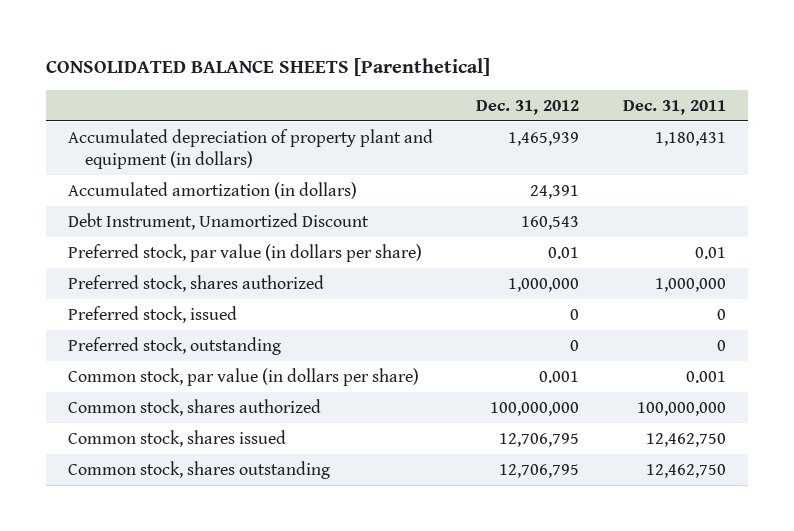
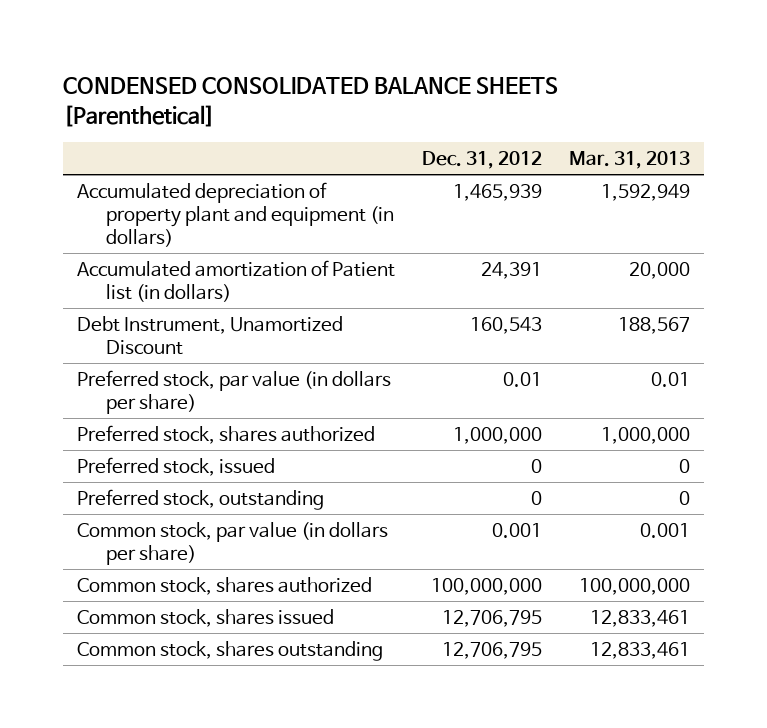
- CONSOLIDATED BALANCE SHEETS [Parenthetical]
+ CONDENSED CONSOLIDATED BALANCE SHEETS [Parenthetical]
- | Dec. 31, 2012 | Dec. 31, 2011
+ | Dec. 31, 2012 | Mar. 31, 2013
- Accumulated amortization (in dollars) | 24,391 |
+ Accumulated amortization of Patient list (in dollars) | 24,391 | 20,000

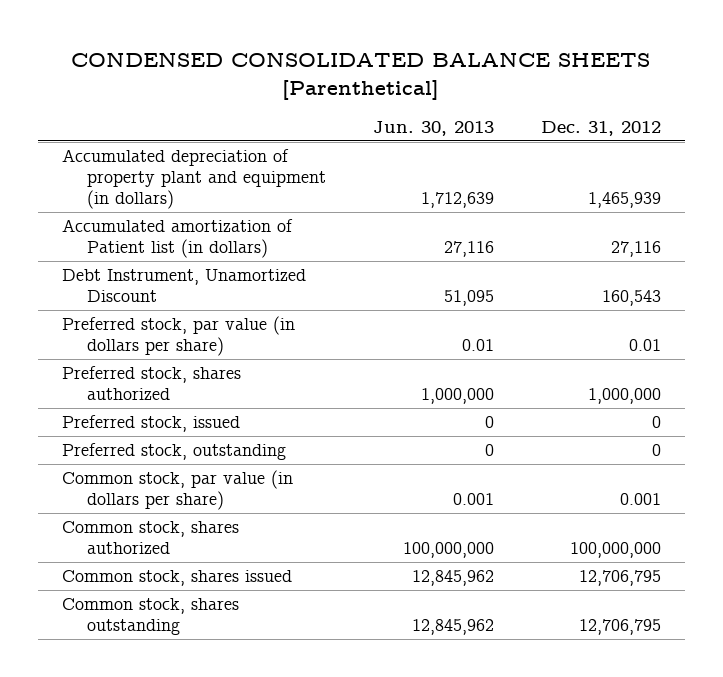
- | Dec. 31, 2012 | Mar. 31, 2013
+ | Jun. 30, 2013 | Dec. 31, 2012
- Accumulated amortization of Patient list (in dollars) | 24,391 | 20,000
+ Accumulated amortization of Patient list (in dollars) | 27,116 | 27,116

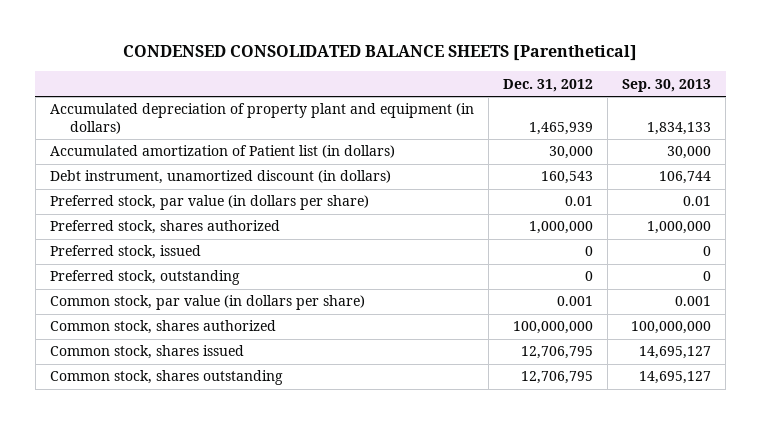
- | Jun. 30, 2013 | Dec. 31, 2012
+ | Dec. 31, 2012 | Sep. 30, 2013
- Accumulated amortization of Patient list (in dollars) | 27,116 | 27,116
- Debt Instrument, Unamortized Discount | 51,095 | 160,543
+ Accumulated amortization of Patient list (in dollars) | 30,000 | 30,000
+ Debt instrument, unamortized discount (in dollars) | 160,543 | 106,744

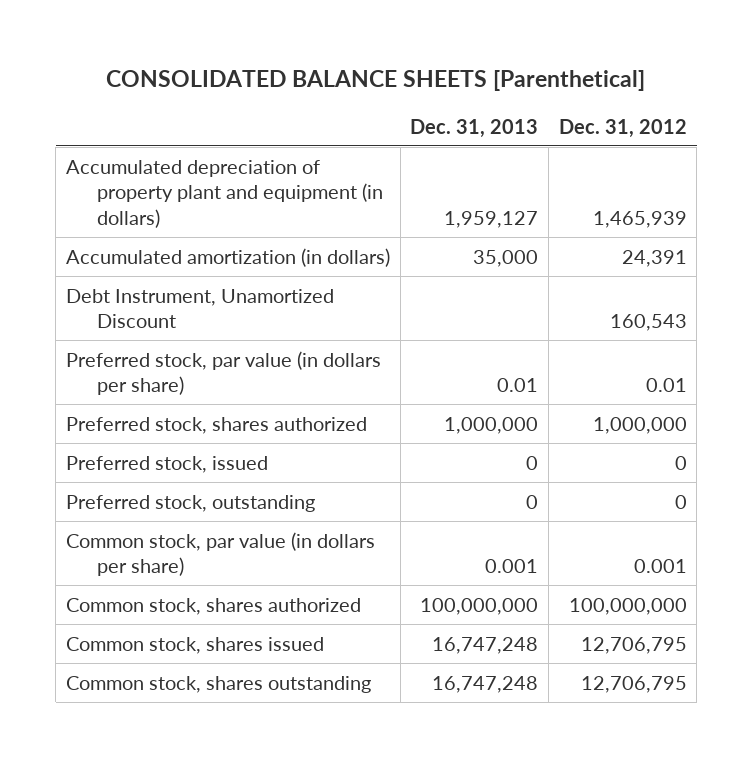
- CONDENSED CONSOLIDATED BALANCE SHEETS [Parenthetical]
+ CONSOLIDATED BALANCE SHEETS [Parenthetical]
- | Dec. 31, 2012 | Sep. 30, 2013
+ | Dec. 31, 2013 | Dec. 31, 2012
- Accumulated amortization of Patient list (in dollars) | 30,000 | 30,000
- Debt instrument, unamortized discount (in dollars) | 160,543 | 106,744
+ Accumulated amortization (in dollars) | 35,000 | 24,391
+ Debt Instrument, Unamortized Discount | | 160,543

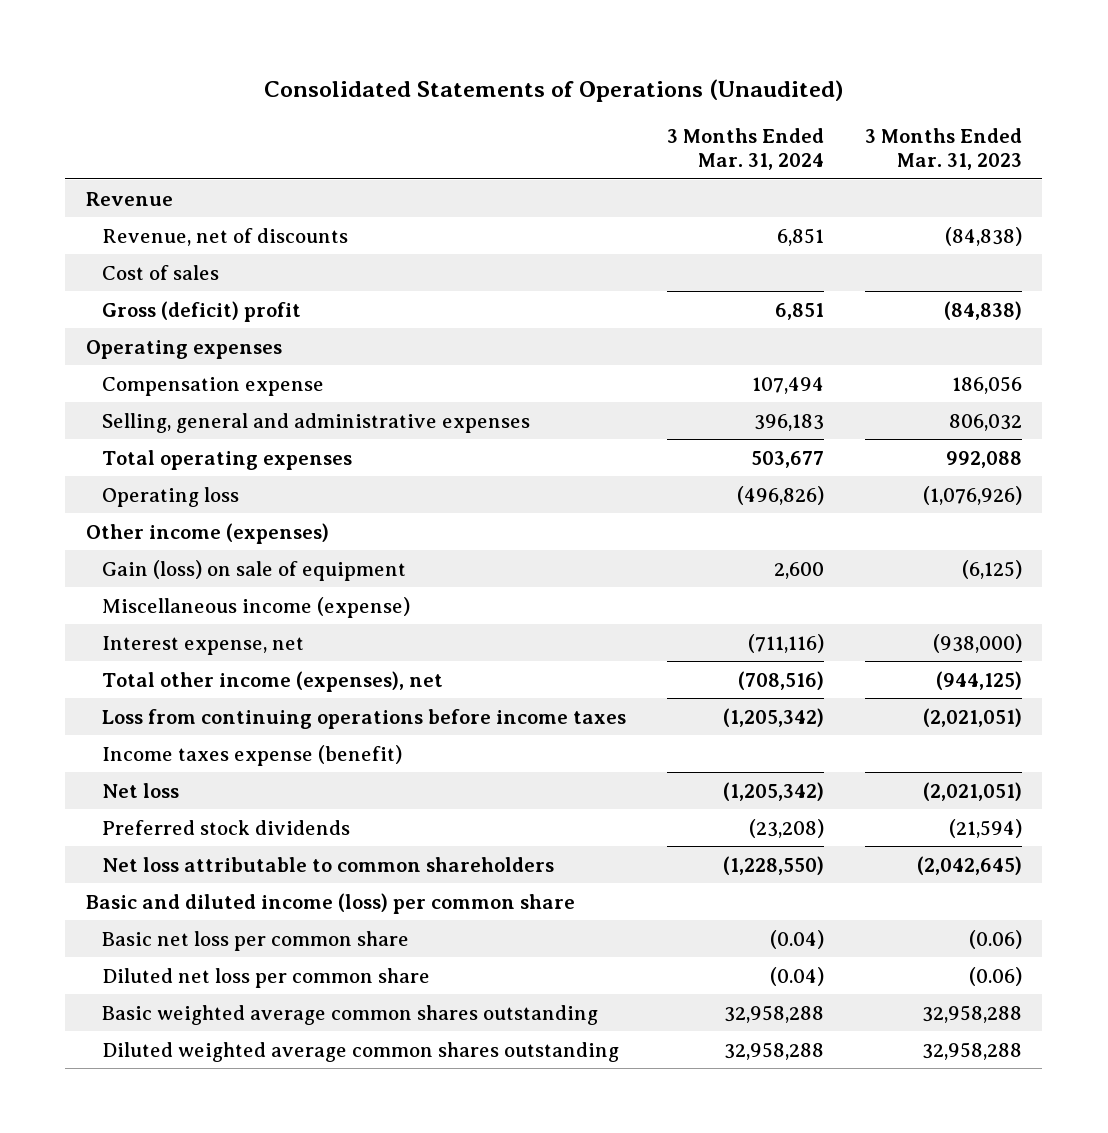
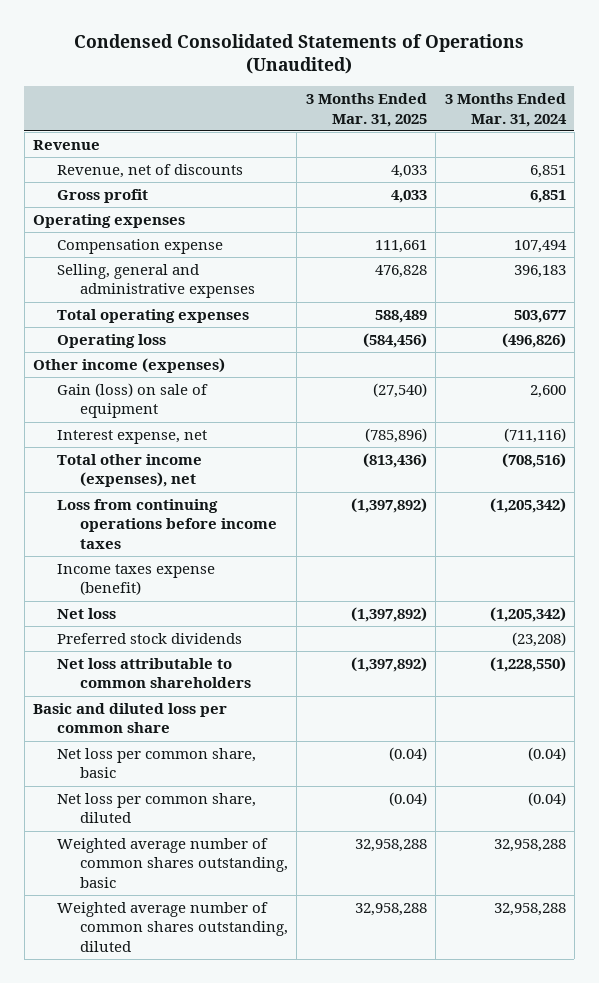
- Consolidated Statements of Operations (Unaudited)
+ Condensed Consolidated Statements of Operations (Unaudited)
- | 3 Months Ended Mar. 31, 2024 | 3 Months Ended Mar. 31, 2023
+ | 3 Months Ended Mar. 31, 2025 | 3 Months Ended Mar. 31, 2024
- Cost of sales
- Gross (deficit) profit | 6,851 | (84,838)
+ Gross profit | 4,033 | 6,851
- Miscellaneous income (expense)
- Basic and diluted income (loss) per common share
- Basic net loss per common share | (0.04) | (0.06)
- Diluted net loss per common share | (0.04) | (0.06)
- Basic weighted average common shares outstanding | 32,958,288 | 32,958,288
- Diluted weighted average common shares outstanding | 32,958,288 | 32,958,288
+ Basic and diluted loss per common share
+ Net loss per common share, basic | (0.04) | (0.04)
+ Net loss per common share, diluted | (0.04) | (0.04)
+ Weighted average number of common shares outstanding, basic | 32,958,288 | 32,958,288
+ Weighted average number of common shares outstanding, diluted | 32,958,288 | 32,958,288

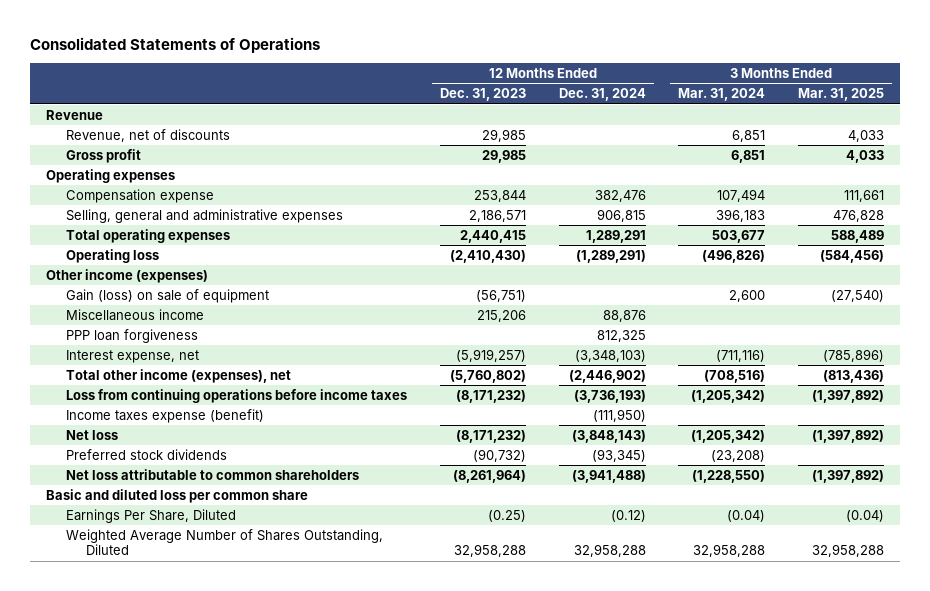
- Condensed Consolidated Statements of Operations (Unaudited)
+ Consolidated Statements of Operations
- | 3 Months Ended Mar. 31, 2025 | 3 Months Ended Mar. 31, 2024
+ | 12 Months Ended Dec. 31, 2023 | 12 Months Ended Dec. 31, 2024 | 3 Months Ended Mar. 31, 2024 | 3 Months Ended Mar. 31, 2025
+ Miscellaneous income | 215,206 | 88,876 | |
+ PPP loan forgiveness | | 812,325 | |
- Net loss per common share, basic | (0.04) | (0.04)
- Net loss per common share, diluted | (0.04) | (0.04)
- Weighted average number of common shares outstanding, basic | 32,958,288 | 32,958,288
- Weighted average number of common shares outstanding, diluted | 32,958,288 | 32,958,288
+ Earnings Per Share, Diluted | (0.25) | (0.12) | (0.04) | (0.04)
+ Weighted Average Number of Shares Outstanding, Diluted | 32,958,288 | 32,958,288 | 32,958,288 | 32,958,288

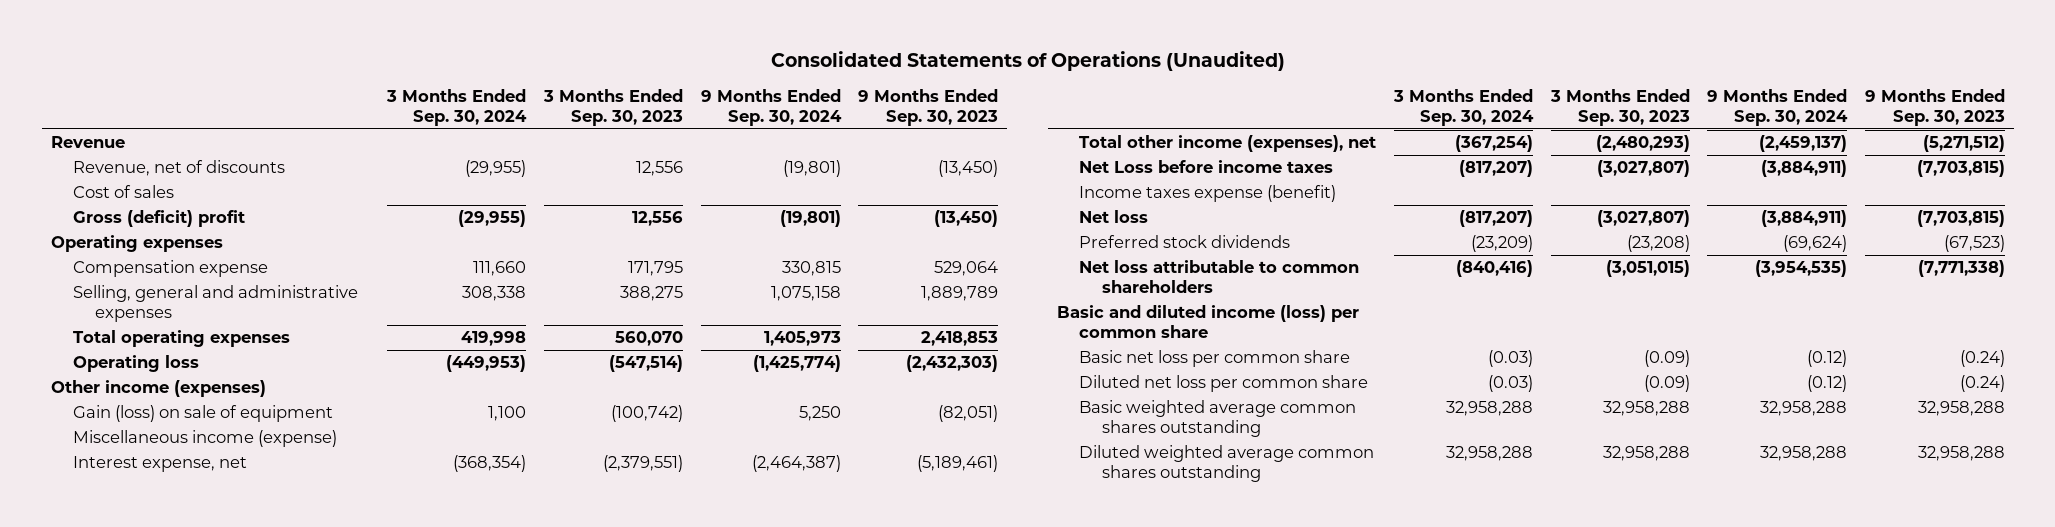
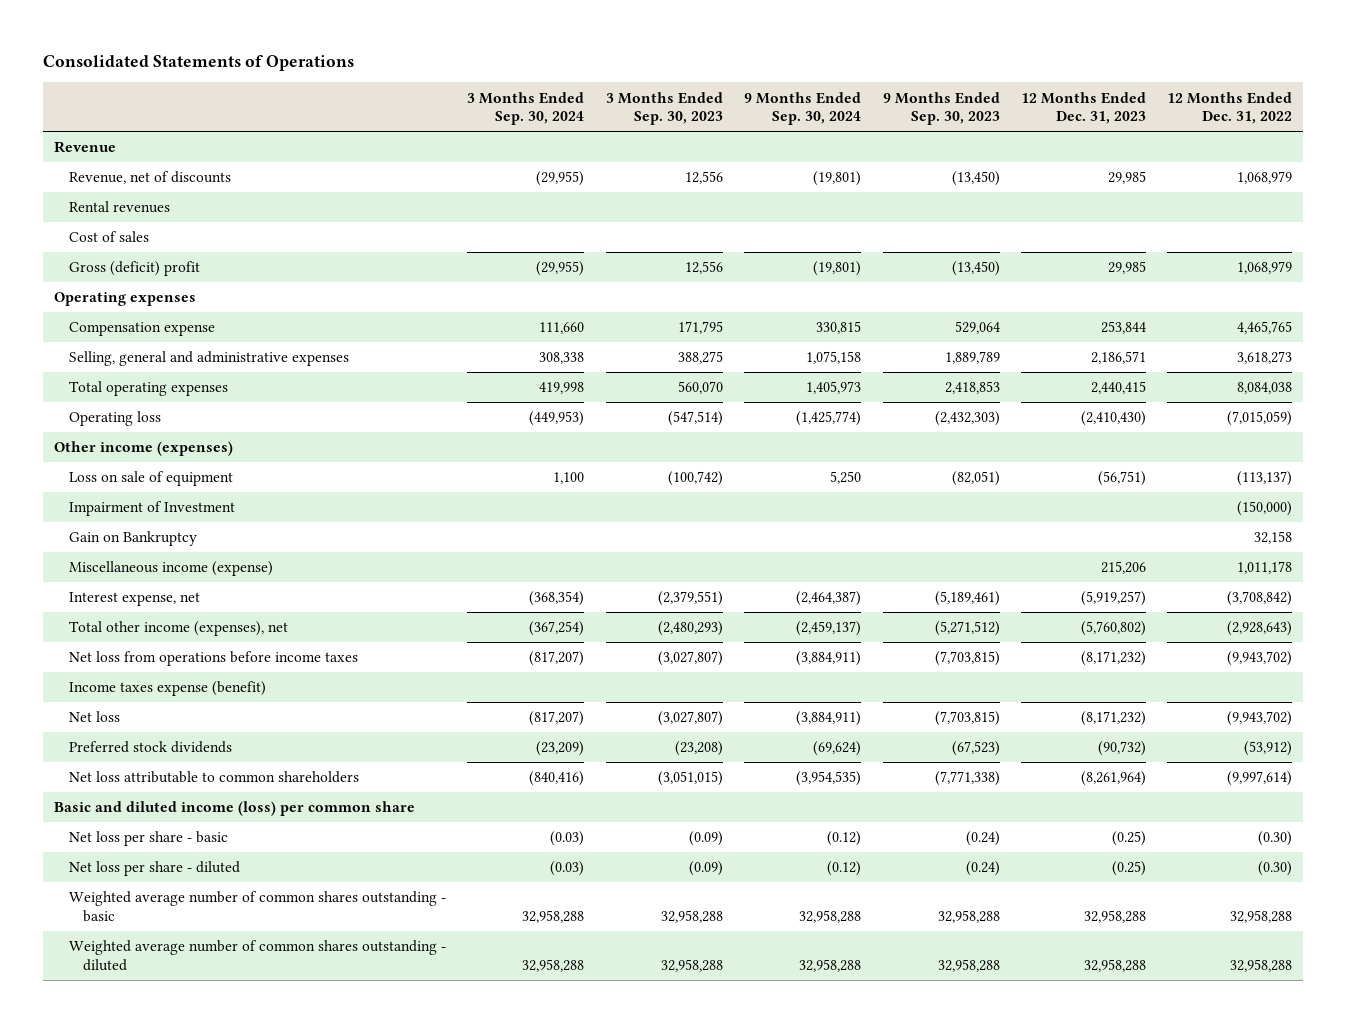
- Consolidated Statements of Operations (Unaudited)
+ Consolidated Statements of Operations
- | 3 Months Ended Sep. 30, 2024 | 3 Months Ended Sep. 30, 2023 | 9 Months Ended Sep. 30, 2024 | 9 Months Ended Sep. 30, 2023
+ | 3 Months Ended Sep. 30, 2024 | 3 Months Ended Sep. 30, 2023 | 9 Months Ended Sep. 30, 2024 | 9 Months Ended Sep. 30, 2023 | 12 Months Ended Dec. 31, 2023 | 12 Months Ended Dec. 31, 2022
+ Rental revenues
- Gain (loss) on sale of equipment | 1,100 | (100,742) | 5,250 | (82,051)
+ Loss on sale of equipment | 1,100 | (100,742) | 5,250 | (82,051) | (56,751) | (113,137)
+ Impairment of Investment | | | | | | (150,000)
+ Gain on Bankruptcy | | | | | | 32,158
- Net Loss before income taxes | (817,207) | (3,027,807) | (3,884,911) | (7,703,815)
+ Net loss from operations before income taxes | (817,207) | (3,027,807) | (3,884,911) | (7,703,815) | (8,171,232) | (9,943,702)
- Basic net loss per common share | (0.03) | (0.09) | (0.12) | (0.24)
- Diluted net loss per common share | (0.03) | (0.09) | (0.12) | (0.24)
- Basic weighted average common shares outstanding | 32,958,288 | 32,958,288 | 32,958,288 | 32,958,288
- Diluted weighted average common shares outstanding | 32,958,288 | 32,958,288 | 32,958,288 | 32,958,288
+ Net loss per share - basic | (0.03) | (0.09) | (0.12) | (0.24) | (0.25) | (0.30)
+ Net loss per share - diluted | (0.03) | (0.09) | (0.12) | (0.24) | (0.25) | (0.30)
+ Weighted average number of common shares outstanding - basic | 32,958,288 | 32,958,288 | 32,958,288 | 32,958,288 | 32,958,288 | 32,958,288
+ Weighted average number of common shares outstanding - diluted | 32,958,288 | 32,958,288 | 32,958,288 | 32,958,288 | 32,958,288 | 32,958,288

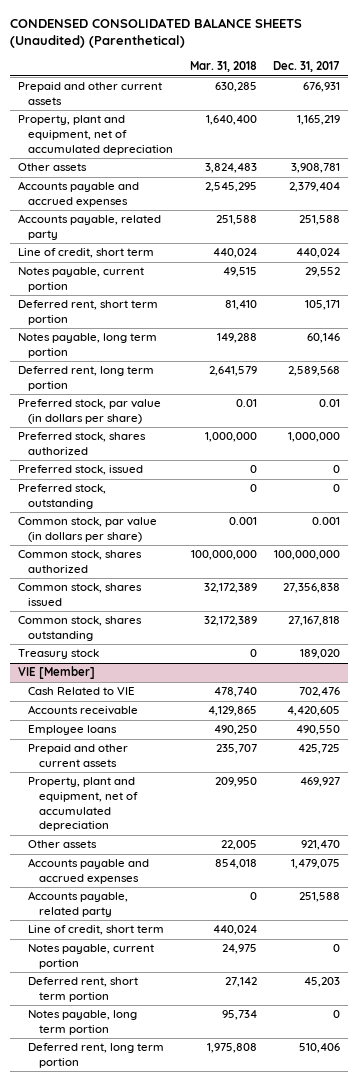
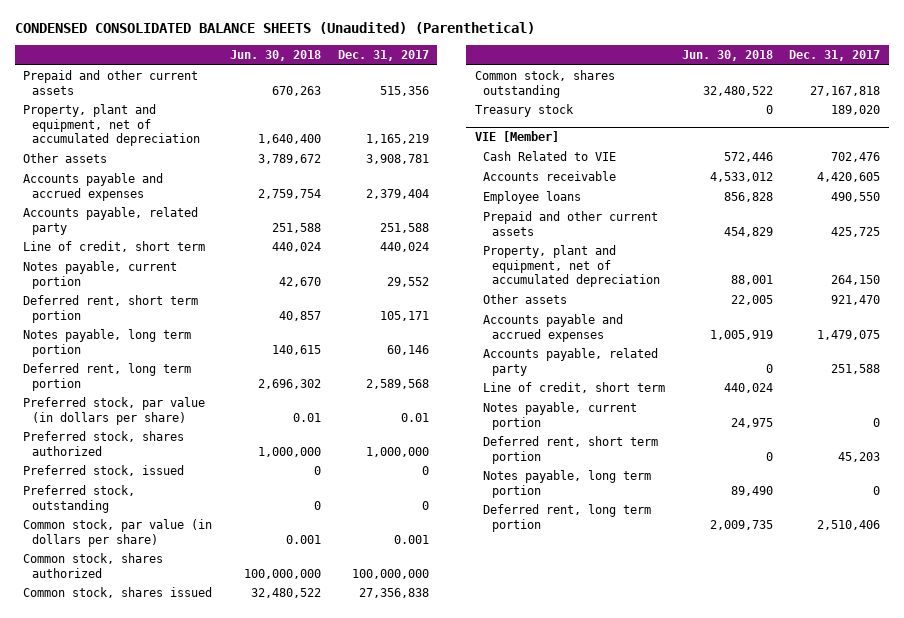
- | Mar. 31, 2018 | Dec. 31, 2017
+ | Jun. 30, 2018 | Dec. 31, 2017
- Prepaid and other current assets | 630,285 | 676,931
+ Prepaid and other current assets | 670,263 | 515,356
@ VIE [Member]
- Property, plant and equipment, net of accumulated depreciation | 209,950 | 469,927
+ Property, plant and equipment, net of accumulated depreciation | 88,001 | 264,150
- Deferred rent, long term portion | 1,975,808 | 510,406
+ Deferred rent, long term portion | 2,009,735 | 2,510,406

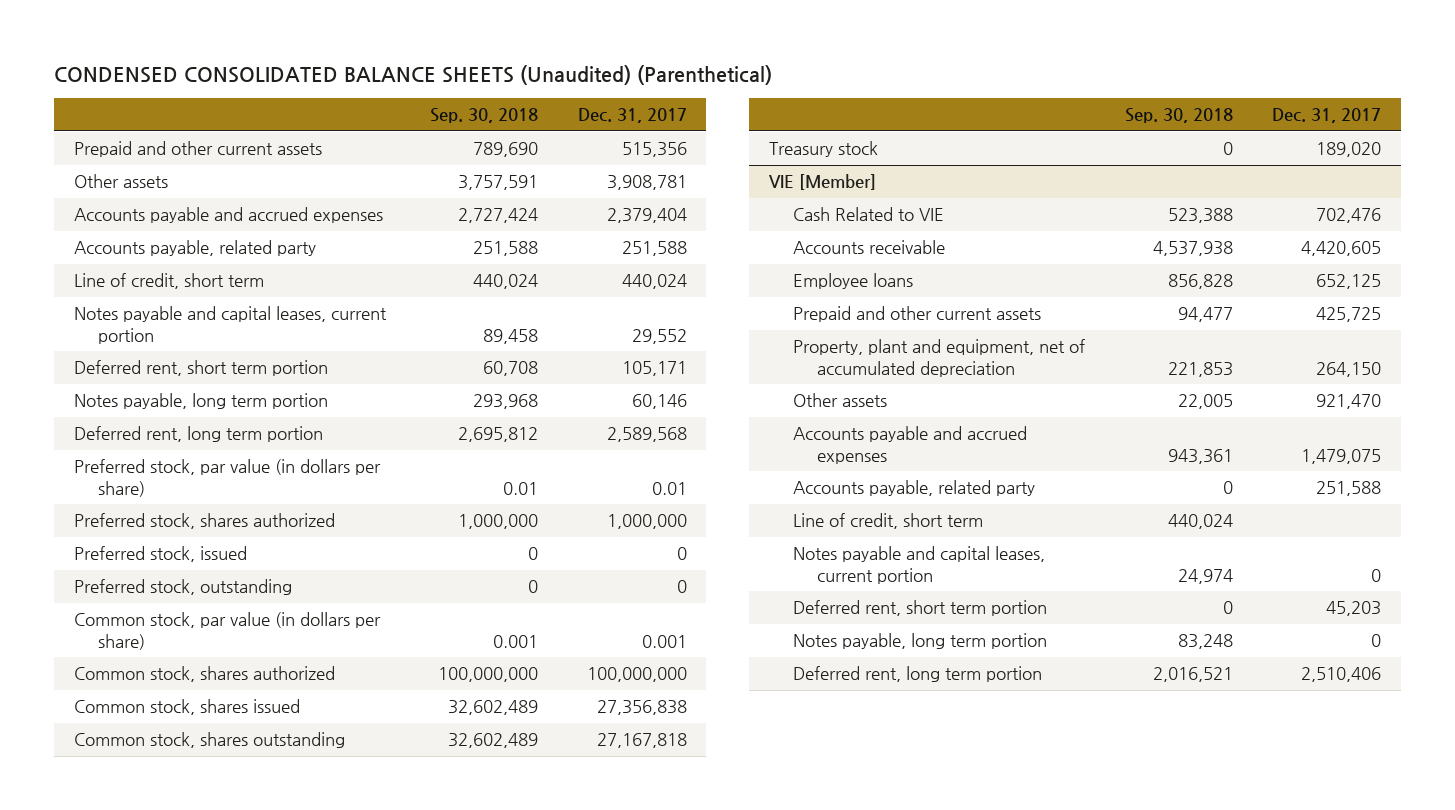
- | Jun. 30, 2018 | Dec. 31, 2017
+ | Sep. 30, 2018 | Dec. 31, 2017
- Property, plant and equipment, net of accumulated depreciation | 1,640,400 | 1,165,219
- Notes payable, current portion | 42,670 | 29,552
+ Notes payable and capital leases, current portion | 89,458 | 29,552
@ VIE [Member]
- Employee loans | 856,828 | 490,550
+ Employee loans | 856,828 | 652,125
- Notes payable, current portion | 24,975 | 0
+ Notes payable and capital leases, current portion | 24,974 | 0

